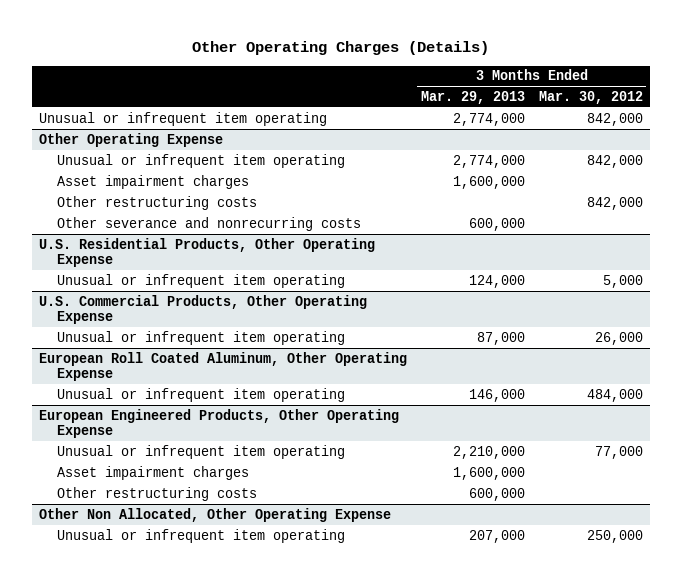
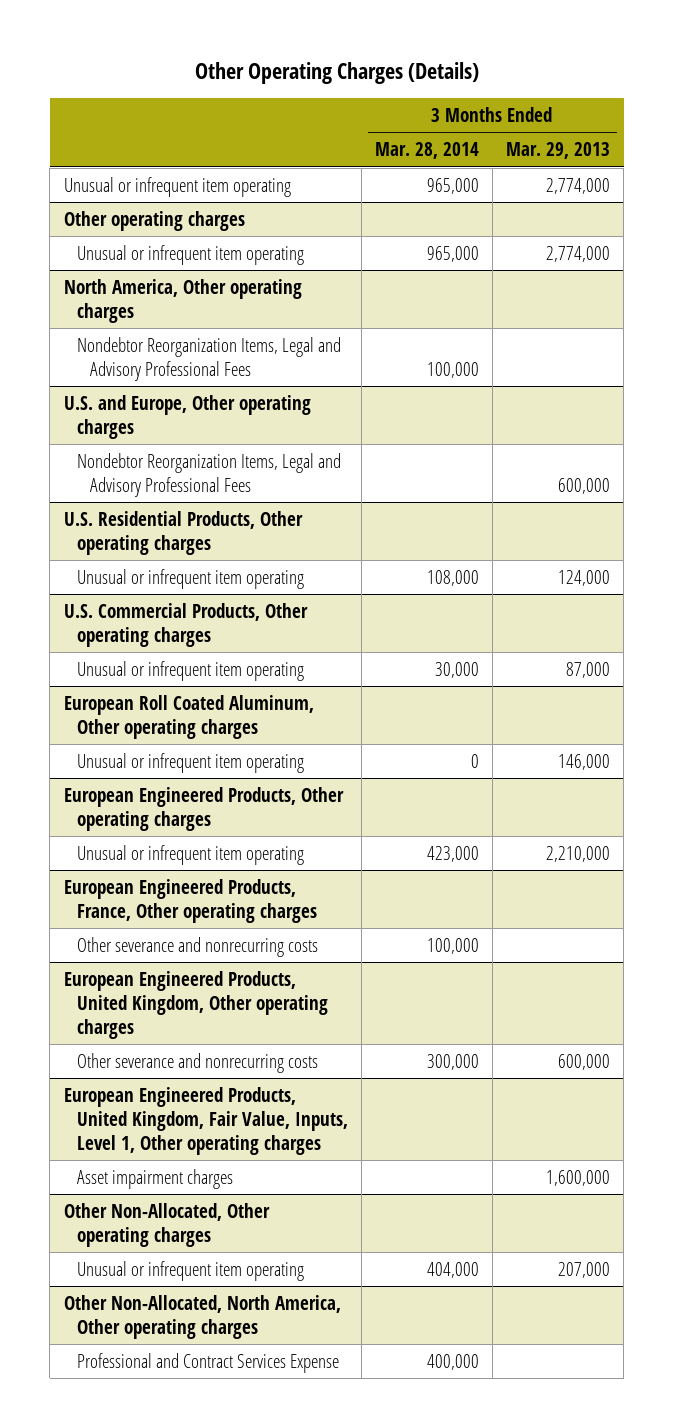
- | 3 Months Ended Mar. 29, 2013 | 3 Months Ended Mar. 30, 2012
+ | 3 Months Ended Mar. 28, 2014 | 3 Months Ended Mar. 29, 2013
- Other Operating Expense
+ Other operating charges
- Asset impairment charges | 1,600,000 |
- Other restructuring costs | | 842,000
- Other severance and nonrecurring costs | 600,000 |
- U.S. Residential Products, Other Operating Expense
+ North America, Other operating charges
+ Nondebtor Reorganization Items, Legal and Advisory Professional Fees | 100,000 |
+ U.S. and Europe, Other operating charges
+ Nondebtor Reorganization Items, Legal and Advisory Professional Fees | | 600,000
+ U.S. Residential Products, Other operating charges
- U.S. Commercial Products, Other Operating Expense
+ U.S. Commercial Products, Other operating charges
- European Roll Coated Aluminum, Other Operating Expense
+ European Roll Coated Aluminum, Other operating charges
- European Engineered Products, Other Operating Expense
+ European Engineered Products, Other operating charges
+ European Engineered Products, France, Other operating charges
+ Other severance and nonrecurring costs | 100,000 |
+ European Engineered Products, United Kingdom, Other operating charges
+ Other severance and nonrecurring costs | 300,000 | 600,000
+ European Engineered Products, United Kingdom, Fair Value, Inputs, Level 1, Other operating charges
- Other restructuring costs | 600,000 |
- Other Non Allocated, Other Operating Expense
+ Other Non-Allocated, Other operating charges
+ Other Non-Allocated, North America, Other operating charges
+ Professional and Contract Services Expense | 400,000 |

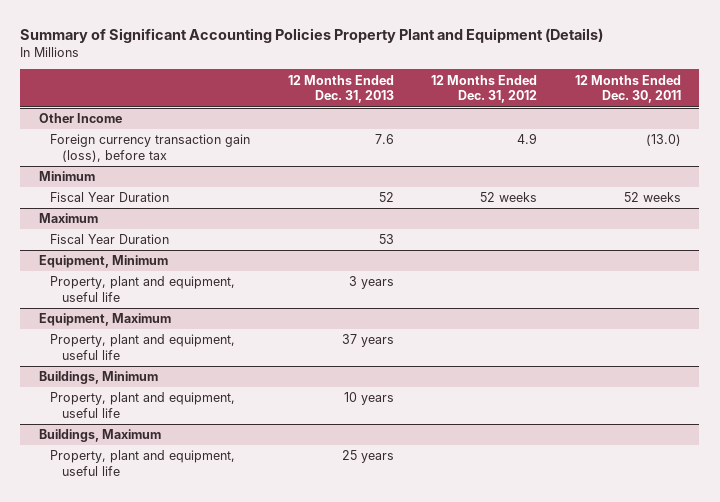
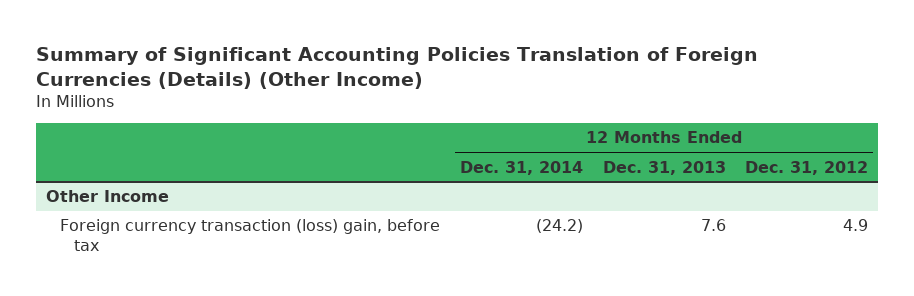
- Summary of Significant Accounting Policies Property Plant and Equipment (Details)
+ Summary of Significant Accounting Policies Translation of Foreign Currencies (Details) (Other Income)
- | 12 Months Ended Dec. 31, 2013 | 12 Months Ended Dec. 31, 2012 | 12 Months Ended Dec. 30, 2011
+ | 12 Months Ended Dec. 31, 2014 | 12 Months Ended Dec. 31, 2013 | 12 Months Ended Dec. 31, 2012
@ Other Income
- Foreign currency transaction gain (loss), before tax | 7.6 | 4.9 | (13.0)
- Minimum
- Fiscal Year Duration | 52 | 52 weeks | 52 weeks
- Maximum
- Fiscal Year Duration | 53 | |
- Equipment, Minimum
- Property, plant and equipment, useful life | 3 years | |
- Equipment, Maximum
- Property, plant and equipment, useful life | 37 years | |
- Buildings, Minimum
- Property, plant and equipment, useful life | 10 years | |
- Buildings, Maximum
- Property, plant and equipment, useful life | 25 years | |
@ Other Income
+ Foreign currency transaction (loss) gain, before tax | (24.2) | 7.6 | 4.9

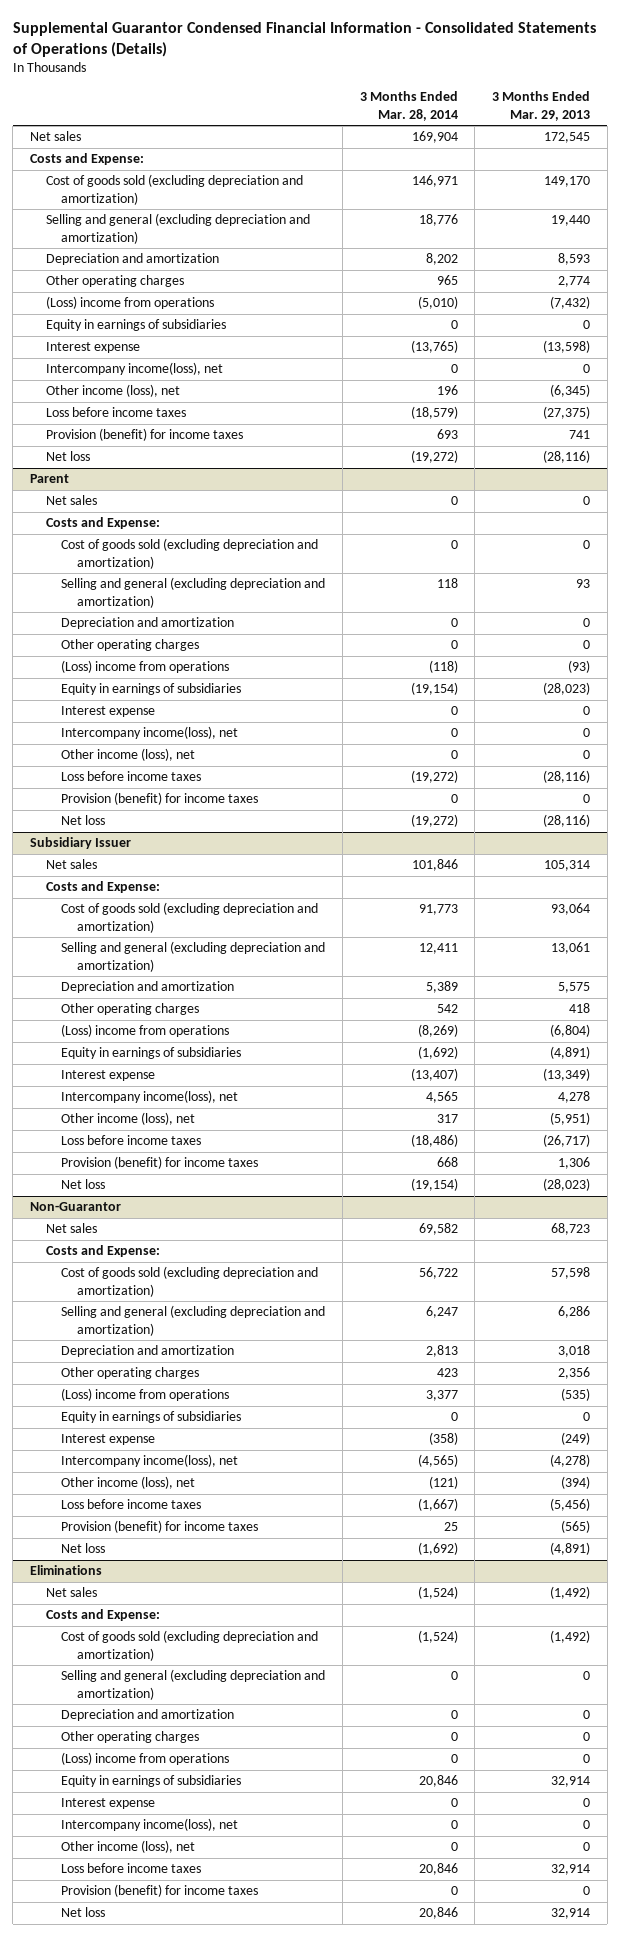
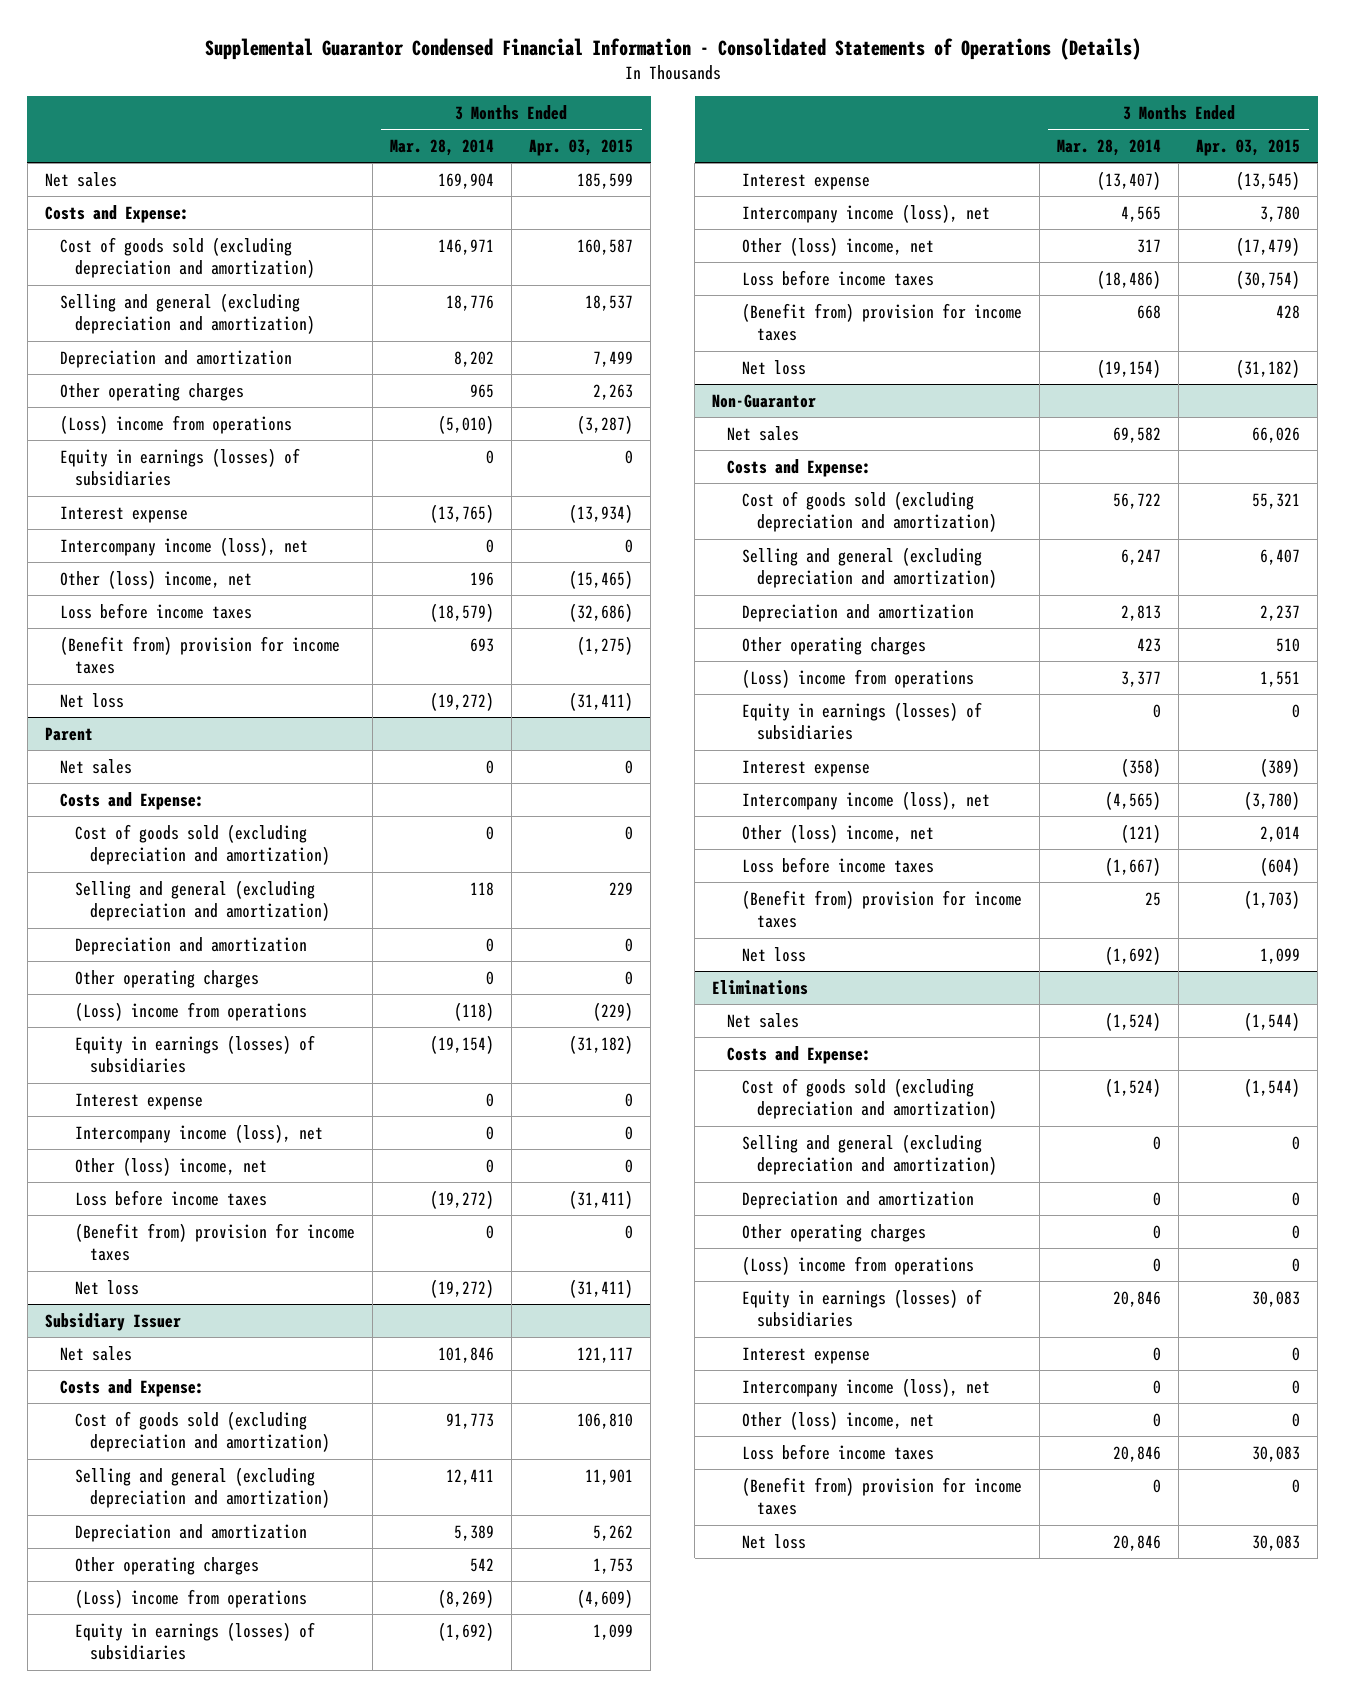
- | 3 Months Ended Mar. 28, 2014 | 3 Months Ended Mar. 29, 2013
+ | 3 Months Ended Mar. 28, 2014 | 3 Months Ended Apr. 03, 2015
- Equity in earnings of subsidiaries | 0 | 0
+ Equity in earnings (losses) of subsidiaries | 0 | 0
- Intercompany income(loss), net | 0 | 0
- Other income (loss), net | 196 | (6,345)
+ Intercompany income (loss), net | 0 | 0
+ Other (loss) income, net | 196 | (15,465)
- Provision (benefit) for income taxes | 693 | 741
+ (Benefit from) provision for income taxes | 693 | (1,275)
@ Parent
- Equity in earnings of subsidiaries | (19,154) | (28,023)
+ Equity in earnings (losses) of subsidiaries | (19,154) | (31,182)
- Intercompany income(loss), net | 0 | 0
- Other income (loss), net | 0 | 0
+ Intercompany income (loss), net | 0 | 0
+ Other (loss) income, net | 0 | 0
- Provision (benefit) for income taxes | 0 | 0
+ (Benefit from) provision for income taxes | 0 | 0
@ Subsidiary Issuer
- Equity in earnings of subsidiaries | (1,692) | (4,891)
+ Equity in earnings (losses) of subsidiaries | (1,692) | 1,099
- Intercompany income(loss), net | 4,565 | 4,278
- Other income (loss), net | 317 | (5,951)
+ Intercompany income (loss), net | 4,565 | 3,780
+ Other (loss) income, net | 317 | (17,479)
- Provision (benefit) for income taxes | 668 | 1,306
+ (Benefit from) provision for income taxes | 668 | 428
@ Non-Guarantor
- Equity in earnings of subsidiaries | 0 | 0
+ Equity in earnings (losses) of subsidiaries | 0 | 0
- Intercompany income(loss), net | (4,565) | (4,278)
- Other income (loss), net | (121) | (394)
+ Intercompany income (loss), net | (4,565) | (3,780)
+ Other (loss) income, net | (121) | 2,014
- Provision (benefit) for income taxes | 25 | (565)
+ (Benefit from) provision for income taxes | 25 | (1,703)
@ Eliminations
- Equity in earnings of subsidiaries | 20,846 | 32,914
+ Equity in earnings (losses) of subsidiaries | 20,846 | 30,083
- Intercompany income(loss), net | 0 | 0
- Other income (loss), net | 0 | 0
+ Intercompany income (loss), net | 0 | 0
+ Other (loss) income, net | 0 | 0
- Provision (benefit) for income taxes | 0 | 0
+ (Benefit from) provision for income taxes | 0 | 0

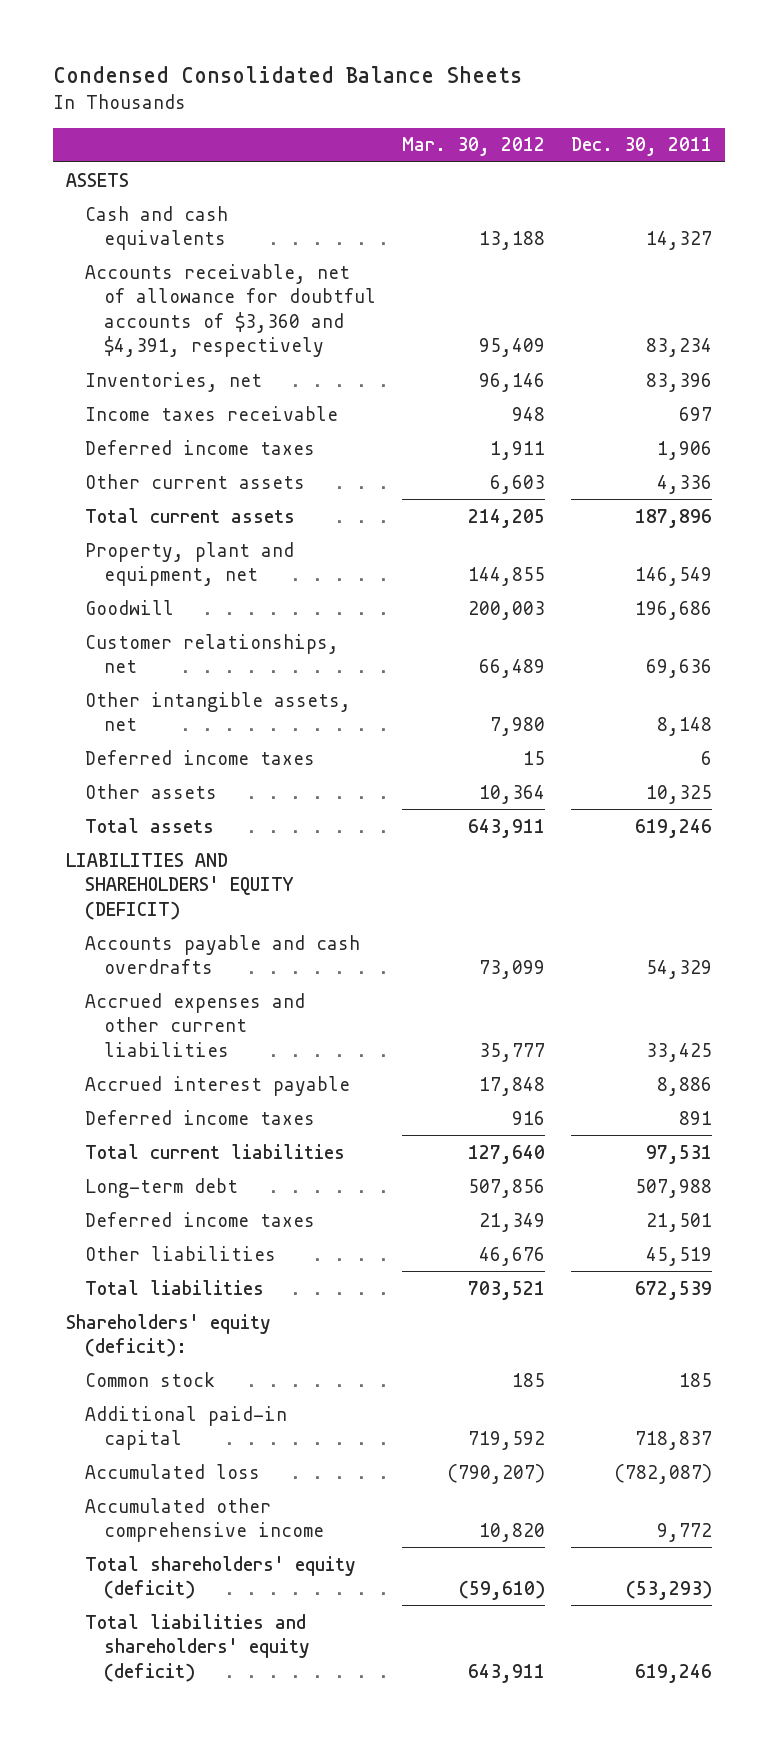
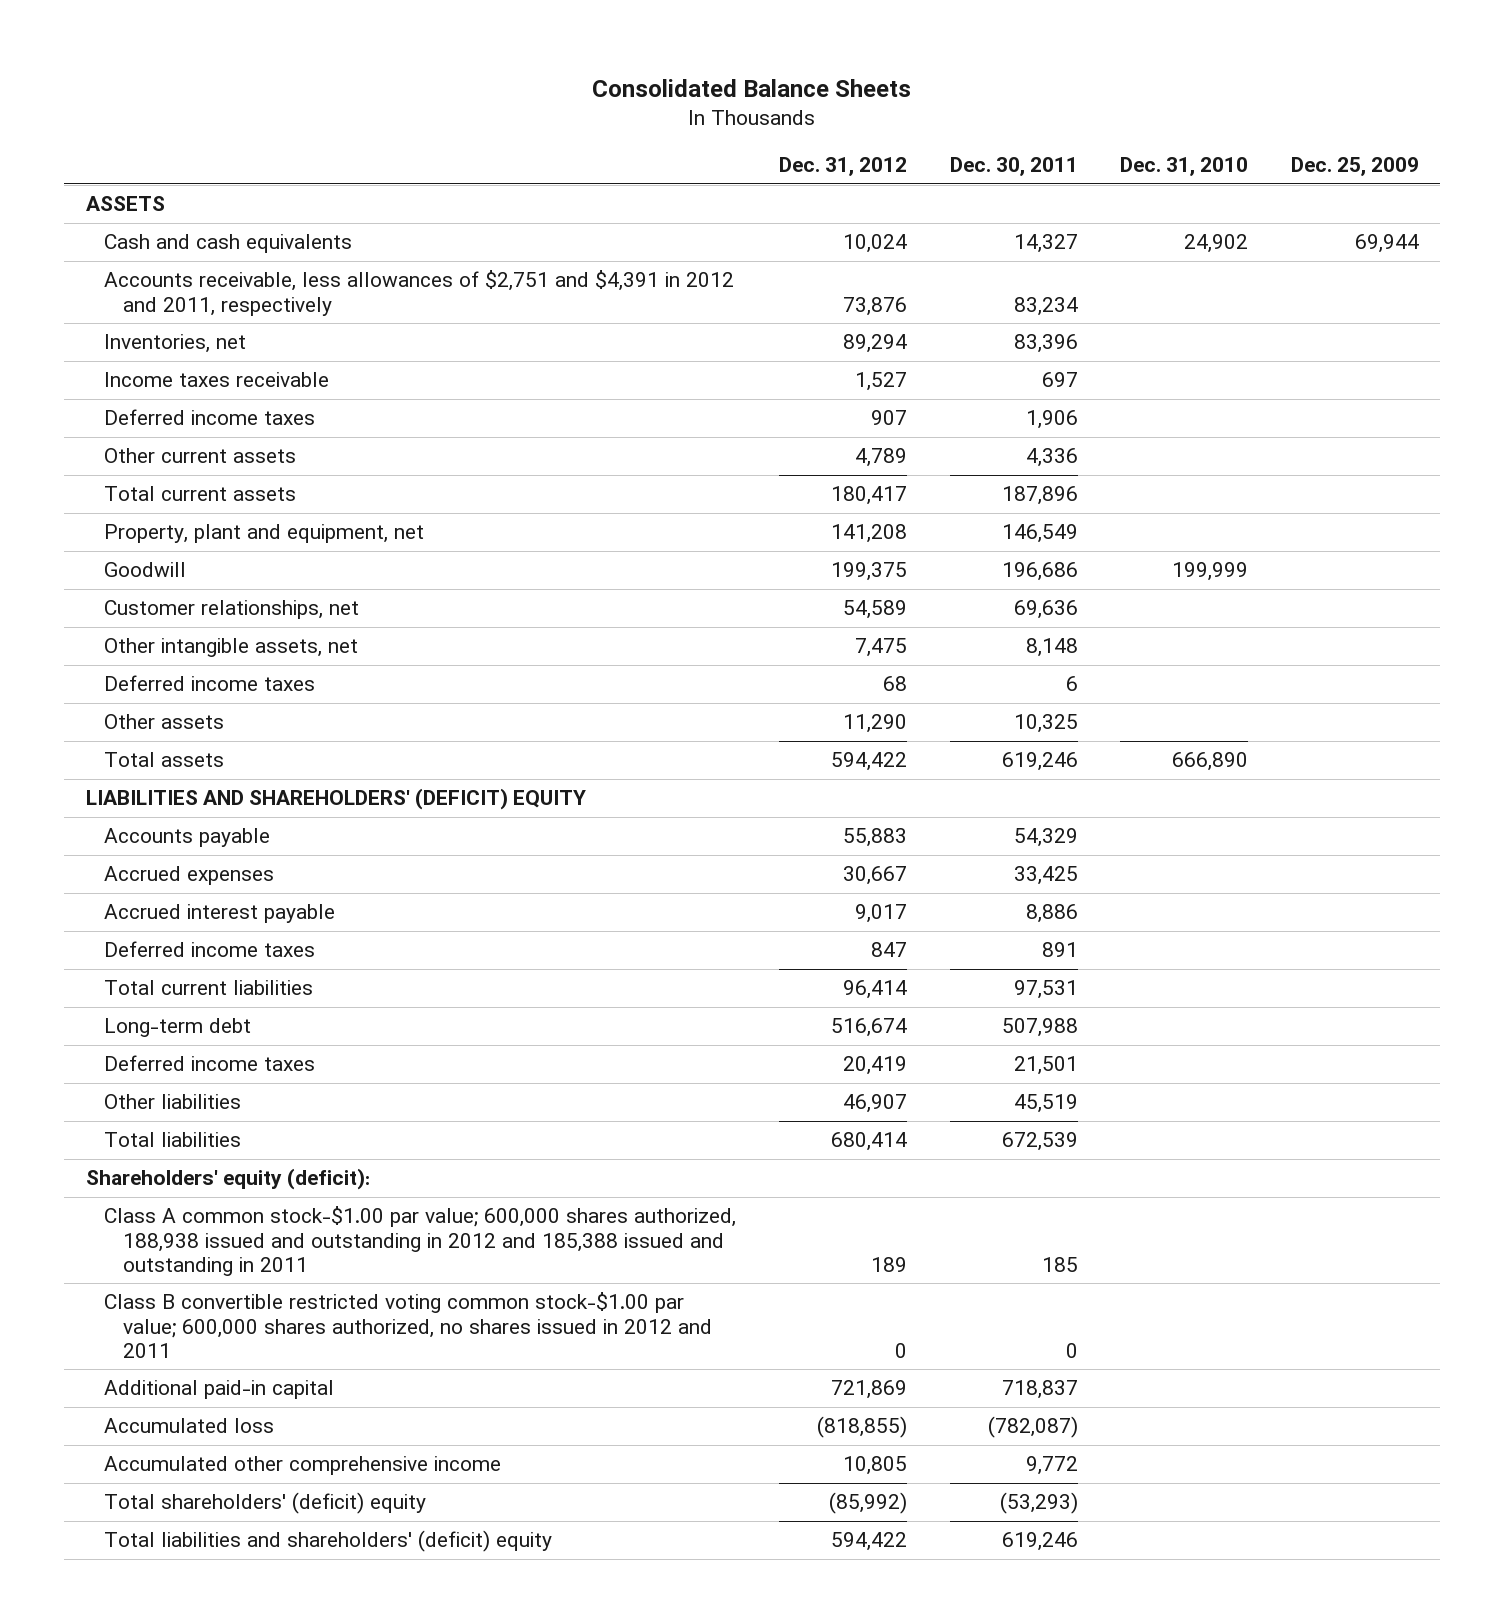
- Condensed Consolidated Balance Sheets
+ Consolidated Balance Sheets
- | Mar. 30, 2012 | Dec. 30, 2011
+ | Dec. 31, 2012 | Dec. 30, 2011 | Dec. 31, 2010 | Dec. 25, 2009
- Accounts receivable, net of allowance for doubtful accounts of $3,360 and $4,391, respectively | 95,409 | 83,234
+ Accounts receivable, less allowances of $2,751 and $4,391 in 2012 and 2011, respectively | 73,876 | 83,234 | |
- LIABILITIES AND SHAREHOLDERS' EQUITY (DEFICIT)
- Accounts payable and cash overdrafts | 73,099 | 54,329
- Accrued expenses and other current liabilities | 35,777 | 33,425
+ LIABILITIES AND SHAREHOLDERS' (DEFICIT) EQUITY
+ Accounts payable | 55,883 | 54,329 | |
+ Accrued expenses | 30,667 | 33,425 | |
- Common stock | 185 | 185
+ Class A common stock-$1.00 par value; 600,000 shares authorized, 188,938 issued and outstanding in 2012 and 185,388 issued and outstanding in 2011 | 189 | 185 | |
+ Class B convertible restricted voting common stock-$1.00 par value; 600,000 shares authorized, no shares issued in 2012 and 2011 | 0 | 0 | |
- Total shareholders' equity (deficit) | (59,610) | (53,293)
- Total liabilities and shareholders' equity (deficit) | 643,911 | 619,246
+ Total shareholders' (deficit) equity | (85,992) | (53,293) | |
+ Total liabilities and shareholders' (deficit) equity | 594,422 | 619,246 | |

